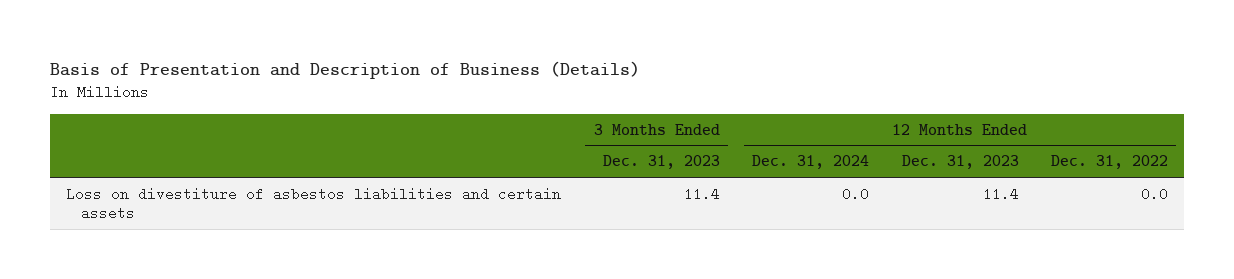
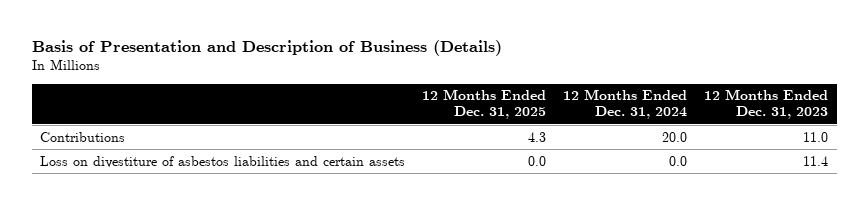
- | 3 Months Ended Dec. 31, 2023 | 12 Months Ended Dec. 31, 2024 | 12 Months Ended Dec. 31, 2023 | 12 Months Ended Dec. 31, 2022
+ | 12 Months Ended Dec. 31, 2025 | 12 Months Ended Dec. 31, 2024 | 12 Months Ended Dec. 31, 2023
+ Contributions | 4.3 | 20.0 | 11.0

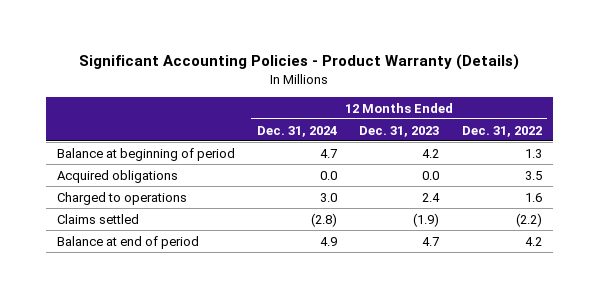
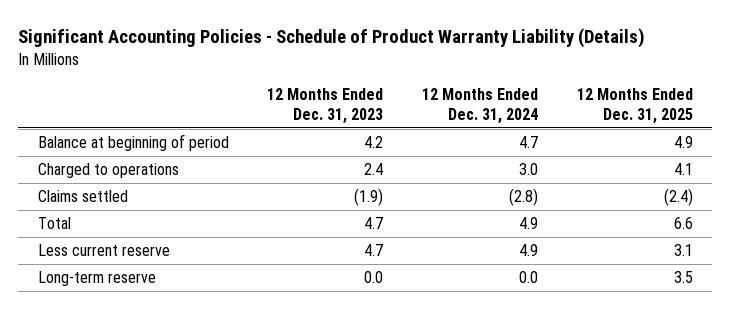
- Significant Accounting Policies - Product Warranty (Details)
+ Significant Accounting Policies - Schedule of Product Warranty Liability (Details)
- | 12 Months Ended Dec. 31, 2024 | 12 Months Ended Dec. 31, 2023 | 12 Months Ended Dec. 31, 2022
+ | 12 Months Ended Dec. 31, 2023 | 12 Months Ended Dec. 31, 2024 | 12 Months Ended Dec. 31, 2025
- Acquired obligations | 0.0 | 0.0 | 3.5
- Balance at end of period | 4.9 | 4.7 | 4.2
+ Total | 4.7 | 4.9 | 6.6
+ Less current reserve | 4.7 | 4.9 | 3.1
+ Long-term reserve | 0.0 | 0.0 | 3.5

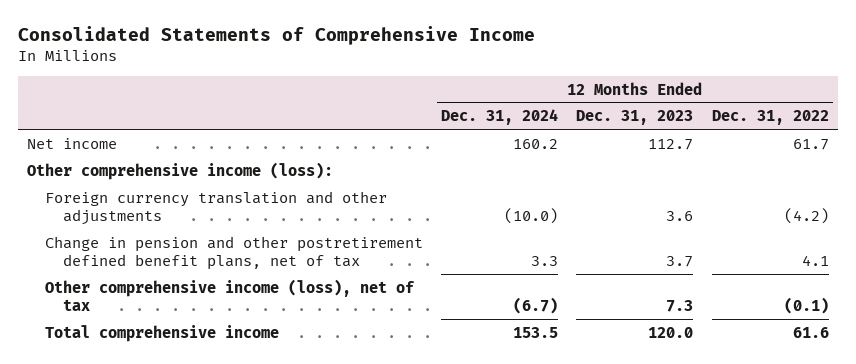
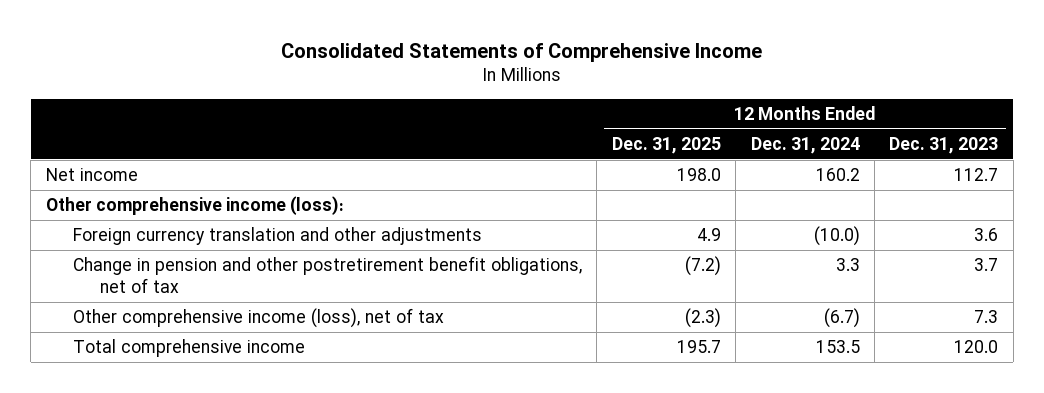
- | 12 Months Ended Dec. 31, 2024 | 12 Months Ended Dec. 31, 2023 | 12 Months Ended Dec. 31, 2022
+ | 12 Months Ended Dec. 31, 2025 | 12 Months Ended Dec. 31, 2024 | 12 Months Ended Dec. 31, 2023
- Change in pension and other postretirement defined benefit plans, net of tax | 3.3 | 3.7 | 4.1
+ Change in pension and other postretirement benefit obligations, net of tax | (7.2) | 3.3 | 3.7

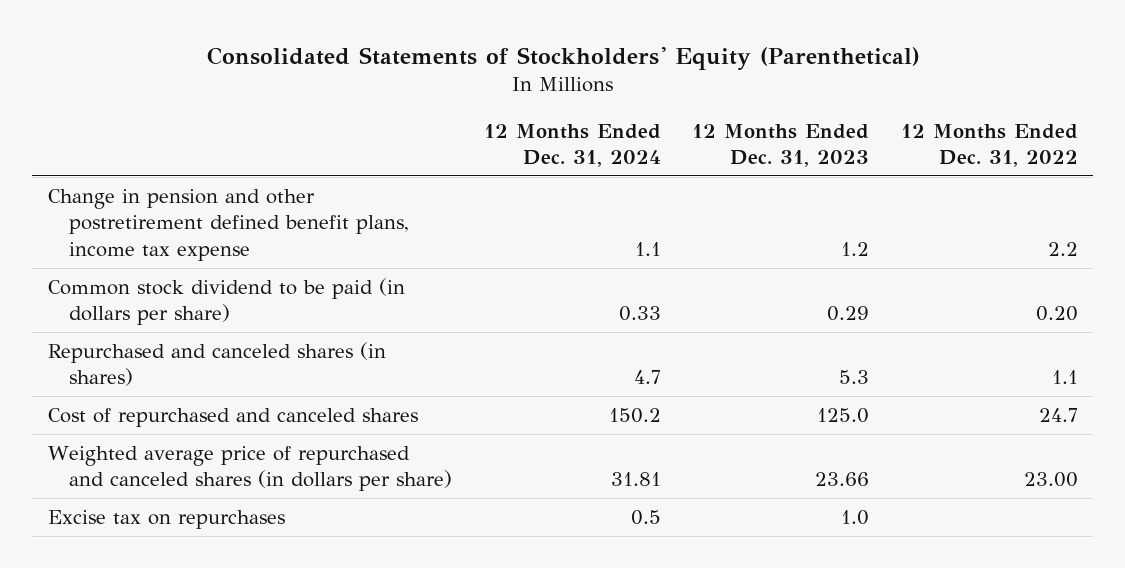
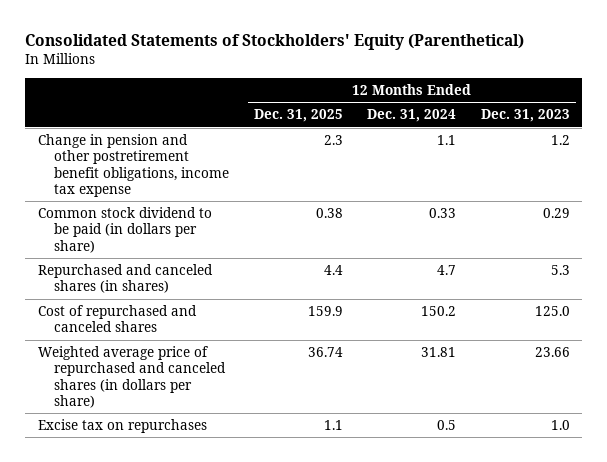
- | 12 Months Ended Dec. 31, 2024 | 12 Months Ended Dec. 31, 2023 | 12 Months Ended Dec. 31, 2022
+ | 12 Months Ended Dec. 31, 2025 | 12 Months Ended Dec. 31, 2024 | 12 Months Ended Dec. 31, 2023
- Change in pension and other postretirement defined benefit plans, income tax expense | 1.1 | 1.2 | 2.2
+ Change in pension and other postretirement benefit obligations, income tax expense | 2.3 | 1.1 | 1.2

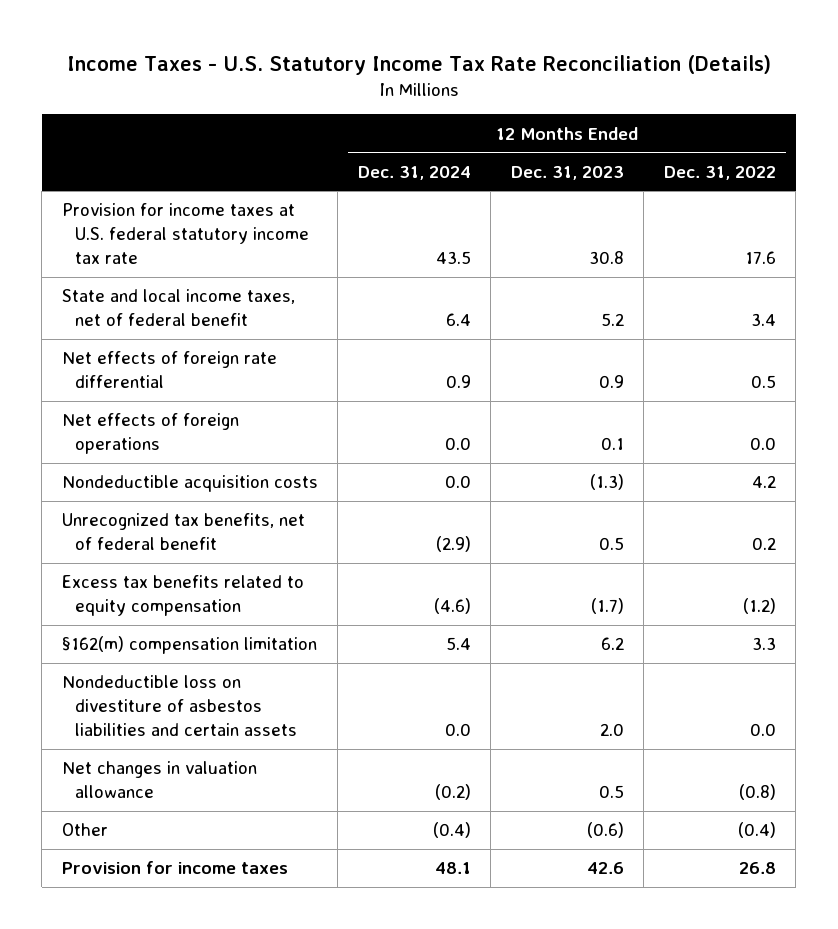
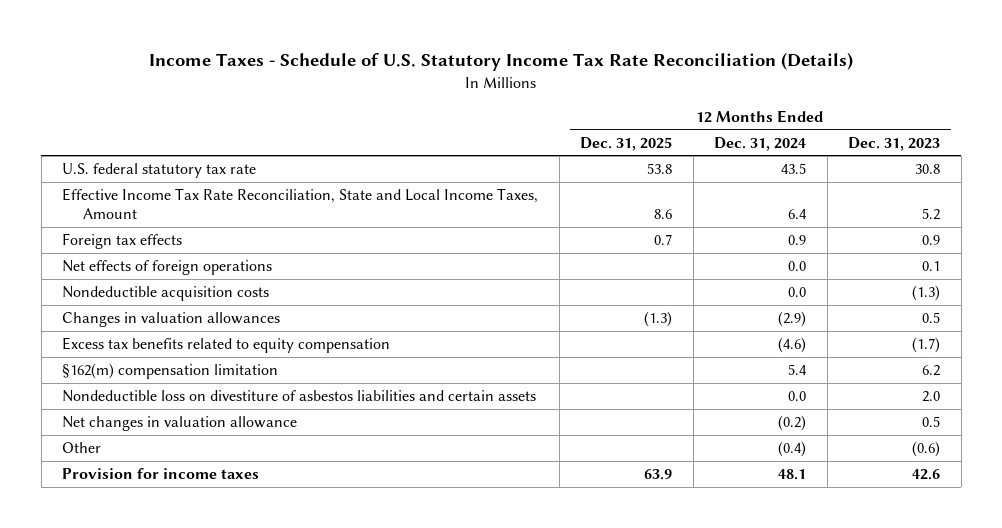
- Income Taxes - U.S. Statutory Income Tax Rate Reconciliation (Details)
+ Income Taxes - Schedule of U.S. Statutory Income Tax Rate Reconciliation (Details)
- | 12 Months Ended Dec. 31, 2024 | 12 Months Ended Dec. 31, 2023 | 12 Months Ended Dec. 31, 2022
+ | 12 Months Ended Dec. 31, 2025 | 12 Months Ended Dec. 31, 2024 | 12 Months Ended Dec. 31, 2023
- Provision for income taxes at U.S. federal statutory income tax rate | 43.5 | 30.8 | 17.6
- State and local income taxes, net of federal benefit | 6.4 | 5.2 | 3.4
- Net effects of foreign rate differential | 0.9 | 0.9 | 0.5
+ U.S. federal statutory tax rate | 53.8 | 43.5 | 30.8
+ Effective Income Tax Rate Reconciliation, State and Local Income Taxes, Amount | 8.6 | 6.4 | 5.2
+ Foreign tax effects | 0.7 | 0.9 | 0.9
- Unrecognized tax benefits, net of federal benefit | (2.9) | 0.5 | 0.2
+ Changes in valuation allowances | (1.3) | (2.9) | 0.5

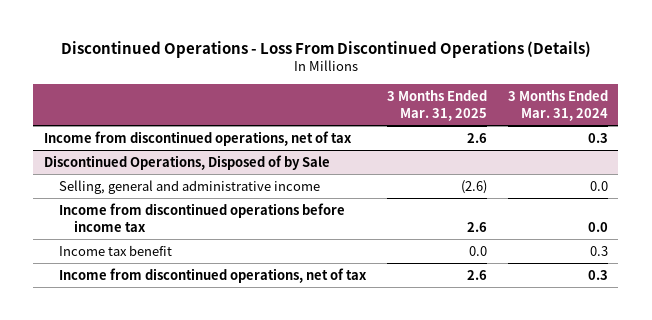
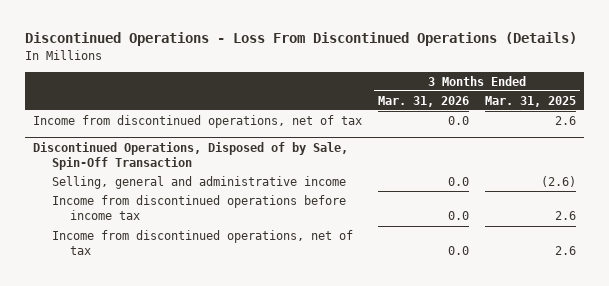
- | 3 Months Ended Mar. 31, 2025 | 3 Months Ended Mar. 31, 2024
+ | 3 Months Ended Mar. 31, 2026 | 3 Months Ended Mar. 31, 2025
- Discontinued Operations, Disposed of by Sale
+ Discontinued Operations, Disposed of by Sale, Spin-Off Transaction
- Income tax benefit | 0.0 | 0.3

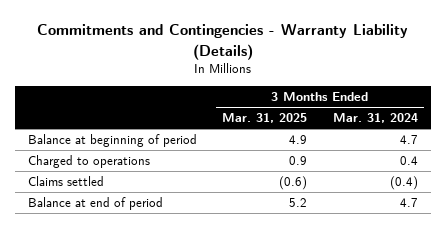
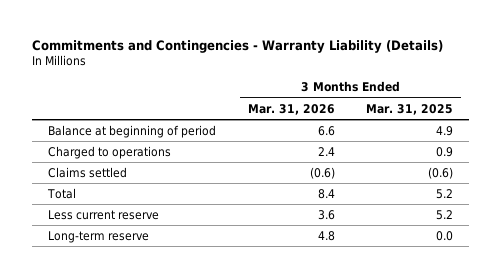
- | 3 Months Ended Mar. 31, 2025 | 3 Months Ended Mar. 31, 2024
+ | 3 Months Ended Mar. 31, 2026 | 3 Months Ended Mar. 31, 2025
- Balance at end of period | 5.2 | 4.7
+ Total | 8.4 | 5.2
+ Less current reserve | 3.6 | 5.2
+ Long-term reserve | 4.8 | 0.0

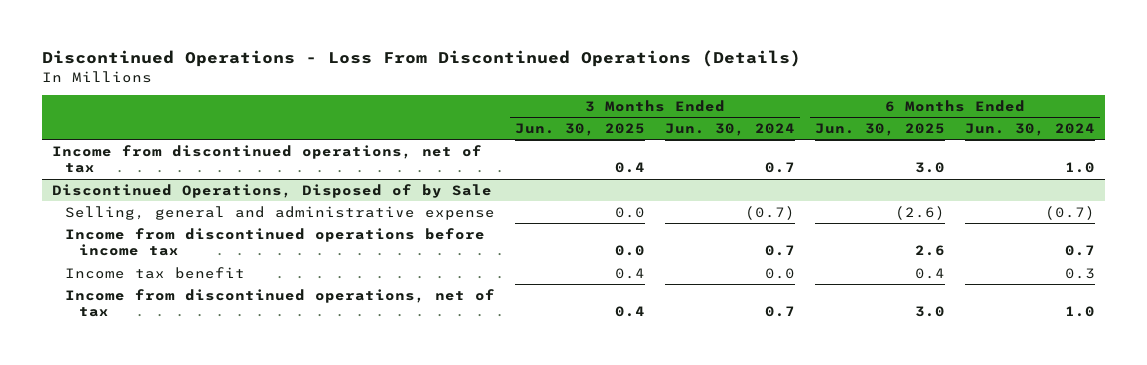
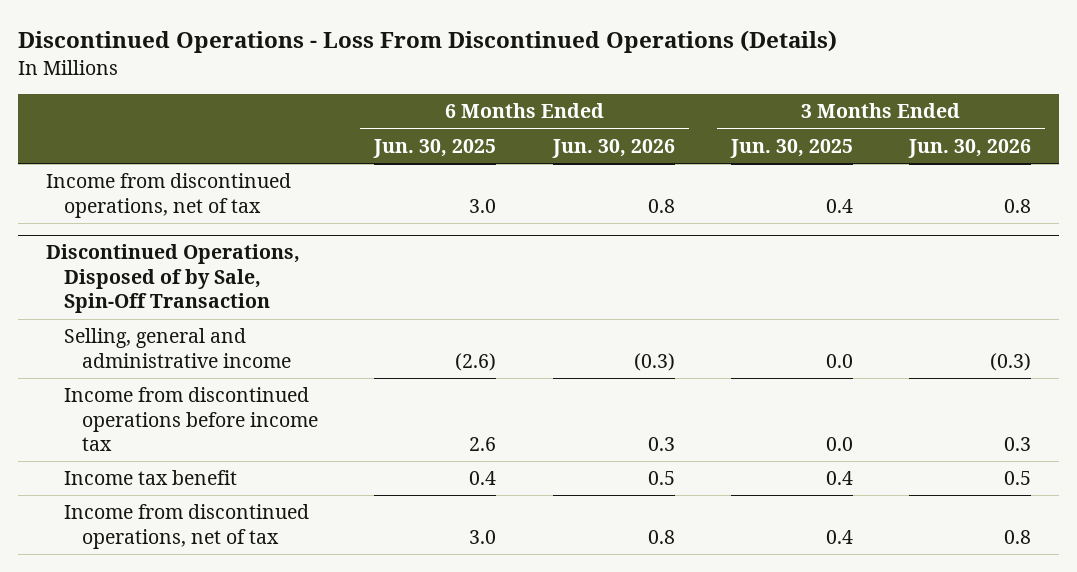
- | 3 Months Ended Jun. 30, 2025 | 3 Months Ended Jun. 30, 2024 | 6 Months Ended Jun. 30, 2025 | 6 Months Ended Jun. 30, 2024
+ | 6 Months Ended Jun. 30, 2025 | 6 Months Ended Jun. 30, 2026 | 3 Months Ended Jun. 30, 2025 | 3 Months Ended Jun. 30, 2026
- Discontinued Operations, Disposed of by Sale
- Selling, general and administrative expense | 0.0 | (0.7) | (2.6) | (0.7)
+ Discontinued Operations, Disposed of by Sale, Spin-Off Transaction
+ Selling, general and administrative income | (2.6) | (0.3) | 0.0 | (0.3)

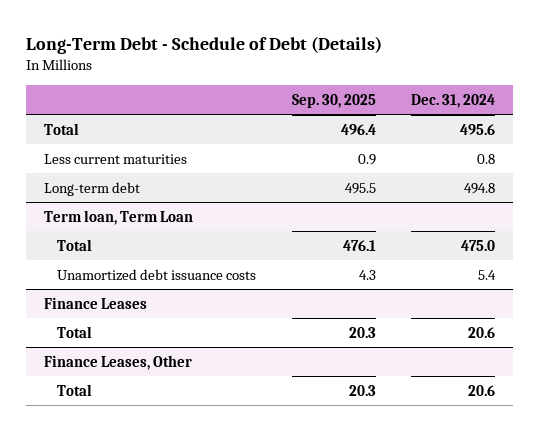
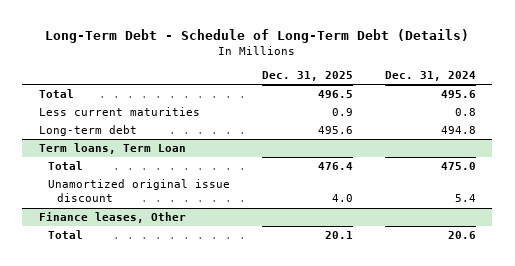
- Long-Term Debt - Schedule of Debt (Details)
+ Long-Term Debt - Schedule of Long-Term Debt (Details)
- | Sep. 30, 2025 | Dec. 31, 2024
+ | Dec. 31, 2025 | Dec. 31, 2024
- Term loan, Term Loan
+ Term loans, Term Loan
- Unamortized debt issuance costs | 4.3 | 5.4
- Finance Leases
- Total | 20.3 | 20.6
- Finance Leases, Other
+ Unamortized original issue discount | 4.0 | 5.4
+ Finance leases, Other

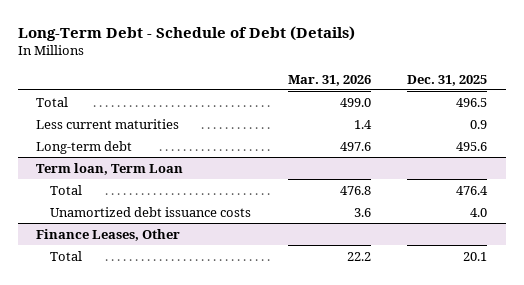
- Long-Term Debt - Schedule of Long-Term Debt (Details)
+ Long-Term Debt - Schedule of Debt (Details)
- | Dec. 31, 2025 | Dec. 31, 2024
+ | Mar. 31, 2026 | Dec. 31, 2025
- Term loans, Term Loan
+ Term loan, Term Loan
- Unamortized original issue discount | 4.0 | 5.4
- Finance leases, Other
+ Unamortized debt issuance costs | 3.6 | 4.0
+ Finance Leases, Other

